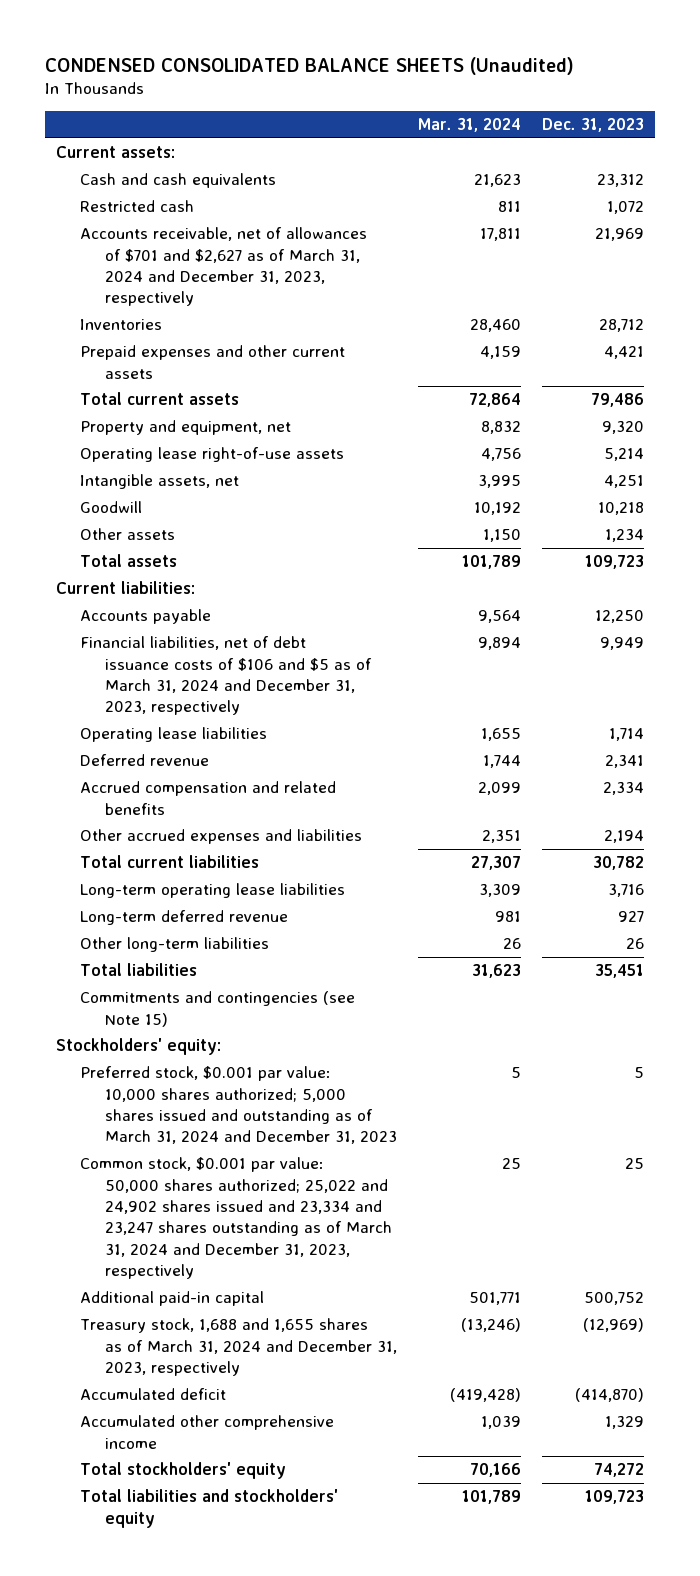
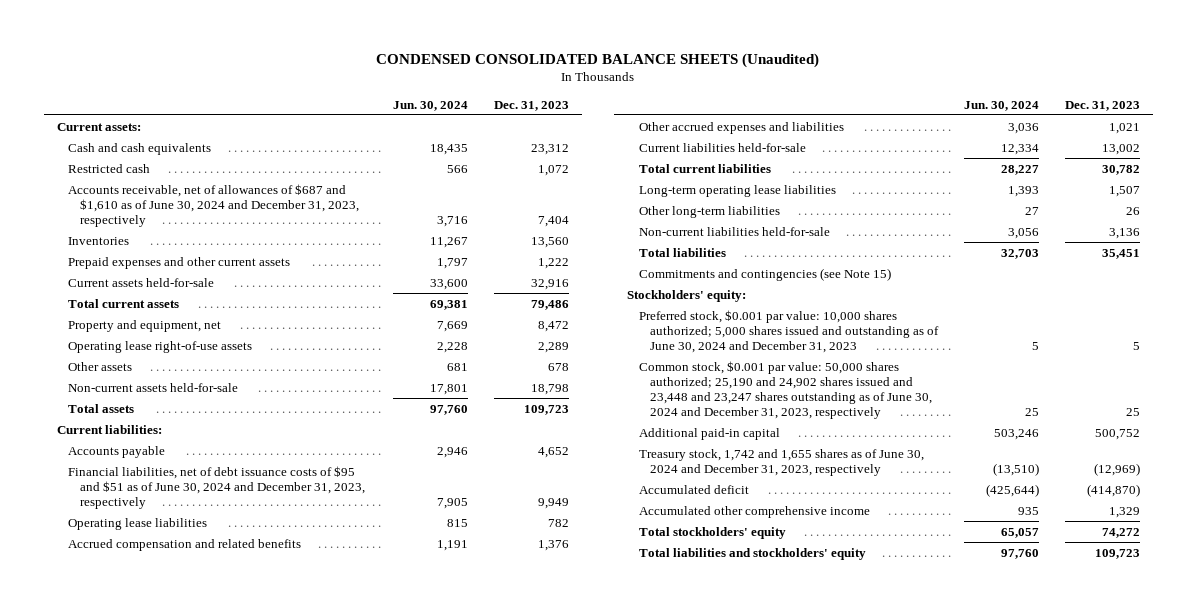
- | Mar. 31, 2024 | Dec. 31, 2023
+ | Jun. 30, 2024 | Dec. 31, 2023
- Accounts receivable, net of allowances of $701 and $2,627 as of March 31, 2024 and December 31, 2023, respectively | 17,811 | 21,969
- Inventories | 28,460 | 28,712
- Prepaid expenses and other current assets | 4,159 | 4,421
+ Accounts receivable, net of allowances of $687 and $1,610 as of June 30, 2024 and December 31, 2023, respectively | 3,716 | 7,404
+ Inventories | 11,267 | 13,560
+ Prepaid expenses and other current assets | 1,797 | 1,222
+ Current assets held-for-sale | 33,600 | 32,916
- Property and equipment, net | 8,832 | 9,320
- Operating lease right-of-use assets | 4,756 | 5,214
- Intangible assets, net | 3,995 | 4,251
- Goodwill | 10,192 | 10,218
- Other assets | 1,150 | 1,234
+ Property and equipment, net | 7,669 | 8,472
+ Operating lease right-of-use assets | 2,228 | 2,289
+ Other assets | 681 | 678
+ Non-current assets held-for-sale | 17,801 | 18,798
- Accounts payable | 9,564 | 12,250
- Financial liabilities, net of debt issuance costs of $106 and $5 as of March 31, 2024 and December 31, 2023, respectively | 9,894 | 9,949
- Operating lease liabilities | 1,655 | 1,714
- Deferred revenue | 1,744 | 2,341
- Accrued compensation and related benefits | 2,099 | 2,334
- Other accrued expenses and liabilities | 2,351 | 2,194
+ Accounts payable | 2,946 | 4,652
+ Financial liabilities, net of debt issuance costs of $95 and $51 as of June 30, 2024 and December 31, 2023, respectively | 7,905 | 9,949
+ Operating lease liabilities | 815 | 782
+ Accrued compensation and related benefits | 1,191 | 1,376
+ Other accrued expenses and liabilities | 3,036 | 1,021
+ Current liabilities held-for-sale | 12,334 | 13,002
- Long-term operating lease liabilities | 3,309 | 3,716
- Long-term deferred revenue | 981 | 927
+ Long-term operating lease liabilities | 1,393 | 1,507
+ Non-current liabilities held-for-sale | 3,056 | 3,136
- Preferred stock, $0.001 par value: 10,000 shares authorized; 5,000 shares issued and outstanding as of March 31, 2024 and December 31, 2023 | 5 | 5
- Common stock, $0.001 par value: 50,000 shares authorized; 25,022 and 24,902 shares issued and 23,334 and 23,247 shares outstanding as of March 31, 2024 and December 31, 2023, respectively | 25 | 25
+ Preferred stock, $0.001 par value: 10,000 shares authorized; 5,000 shares issued and outstanding as of June 30, 2024 and December 31, 2023 | 5 | 5
+ Common stock, $0.001 par value: 50,000 shares authorized; 25,190 and 24,902 shares issued and 23,448 and 23,247 shares outstanding as of June 30, 2024 and December 31, 2023, respectively | 25 | 25
- Treasury stock, 1,688 and 1,655 shares as of March 31, 2024 and December 31, 2023, respectively | (13,246) | (12,969)
+ Treasury stock, 1,742 and 1,655 shares as of June 30, 2024 and December 31, 2023, respectively | (13,510) | (12,969)

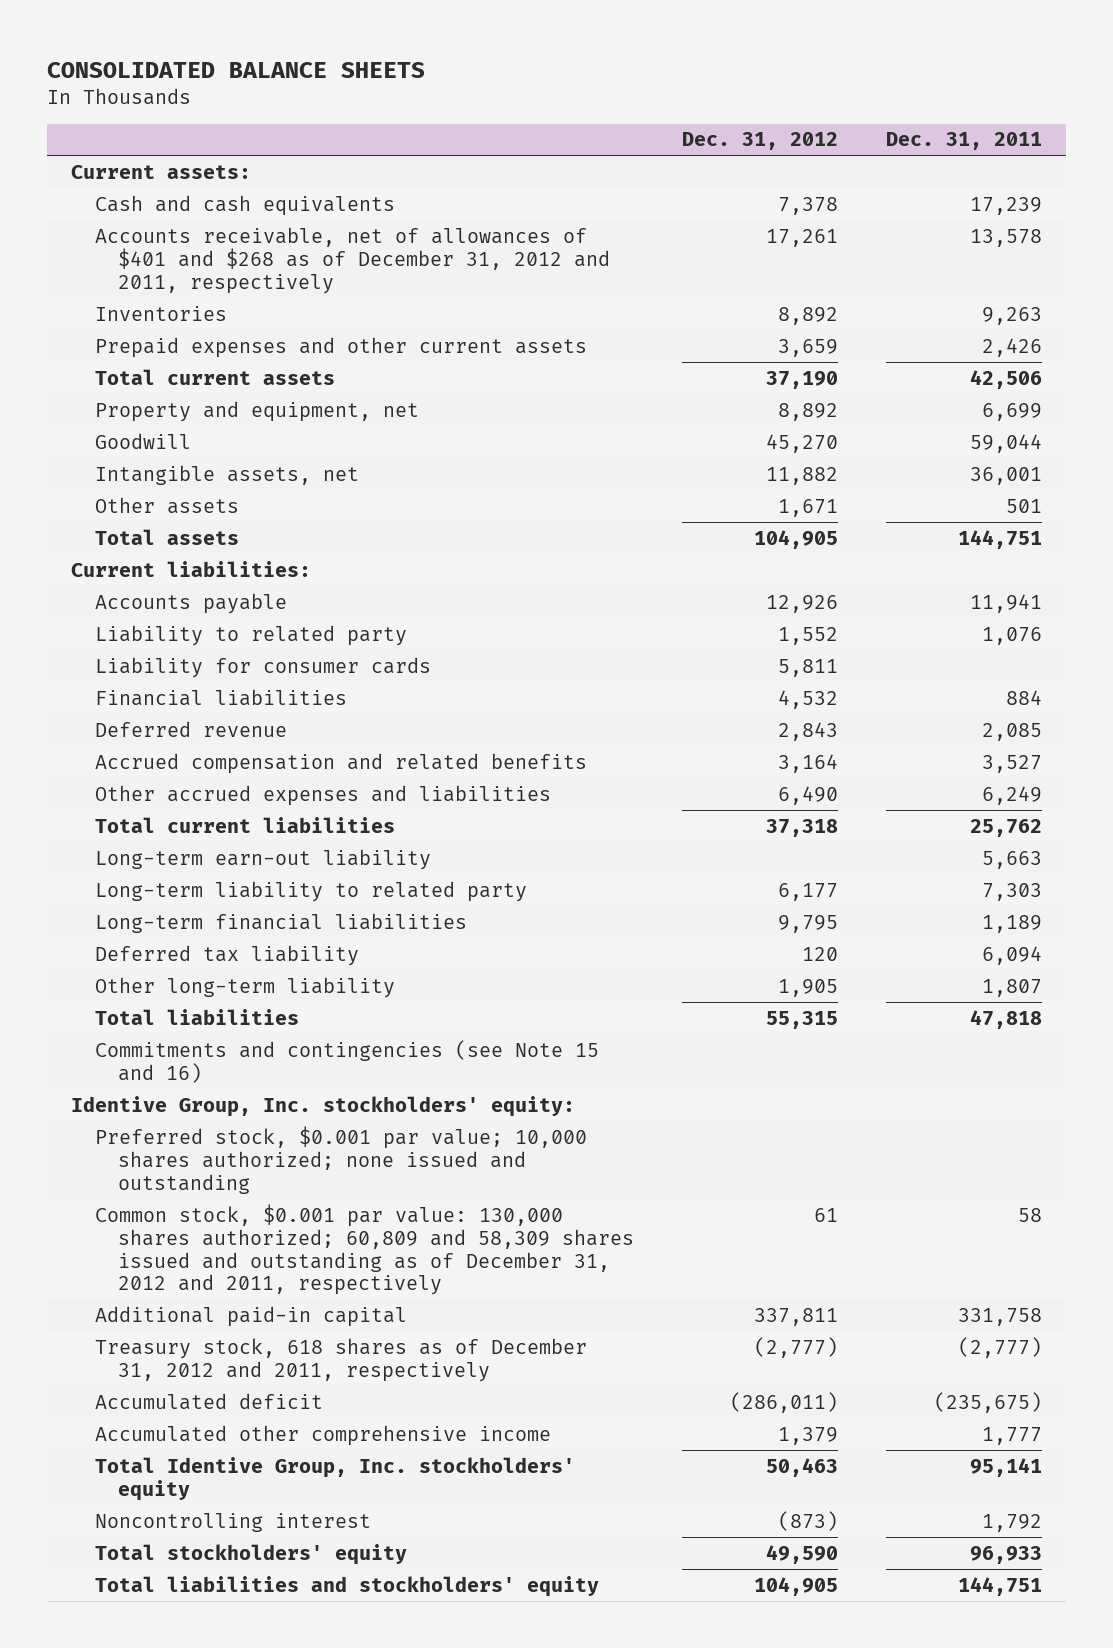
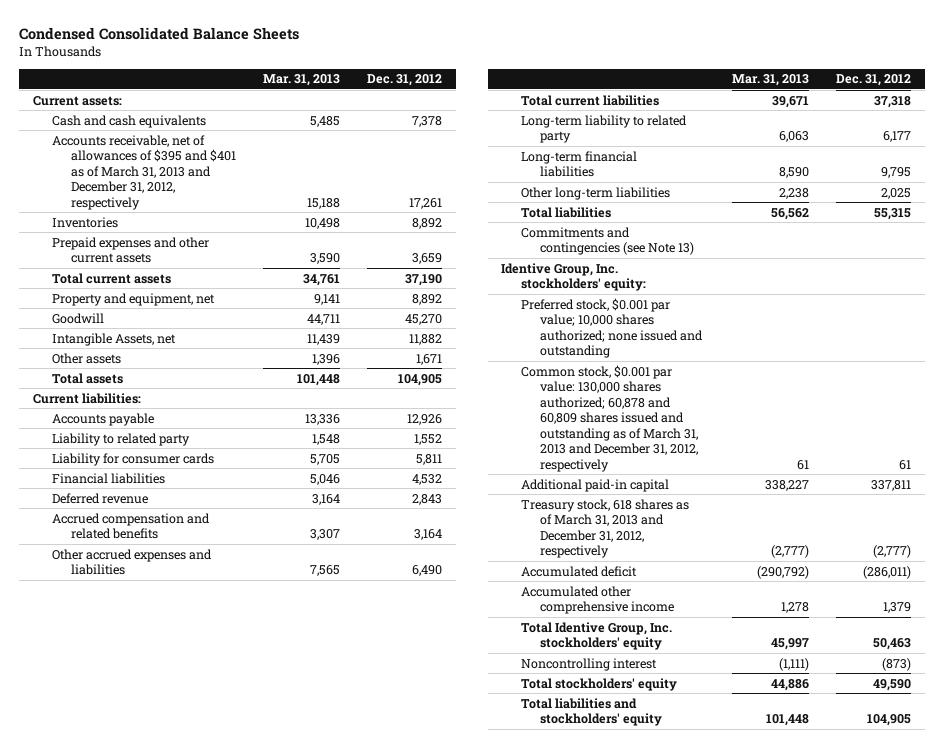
- CONSOLIDATED BALANCE SHEETS
+ Condensed Consolidated Balance Sheets
- | Dec. 31, 2012 | Dec. 31, 2011
+ | Mar. 31, 2013 | Dec. 31, 2012
- Accounts receivable, net of allowances of $401 and $268 as of December 31, 2012 and 2011, respectively | 17,261 | 13,578
+ Accounts receivable, net of allowances of $395 and $401 as of March 31, 2013 and December 31, 2012, respectively | 15,188 | 17,261
- Intangible assets, net | 11,882 | 36,001
+ Intangible Assets, net | 11,439 | 11,882
- Long-term earn-out liability | | 5,663
- Deferred tax liability | 120 | 6,094
- Other long-term liability | 1,905 | 1,807
+ Other long-term liabilities | 2,238 | 2,025
- Commitments and contingencies (see Note 15 and 16)
+ Commitments and contingencies (see Note 13)
- Common stock, $0.001 par value: 130,000 shares authorized; 60,809 and 58,309 shares issued and outstanding as of December 31, 2012 and 2011, respectively | 61 | 58
+ Common stock, $0.001 par value: 130,000 shares authorized; 60,878 and 60,809 shares issued and outstanding as of March 31, 2013 and December 31, 2012, respectively | 61 | 61
- Treasury stock, 618 shares as of December 31, 2012 and 2011, respectively | (2,777) | (2,777)
+ Treasury stock, 618 shares as of March 31, 2013 and December 31, 2012, respectively | (2,777) | (2,777)

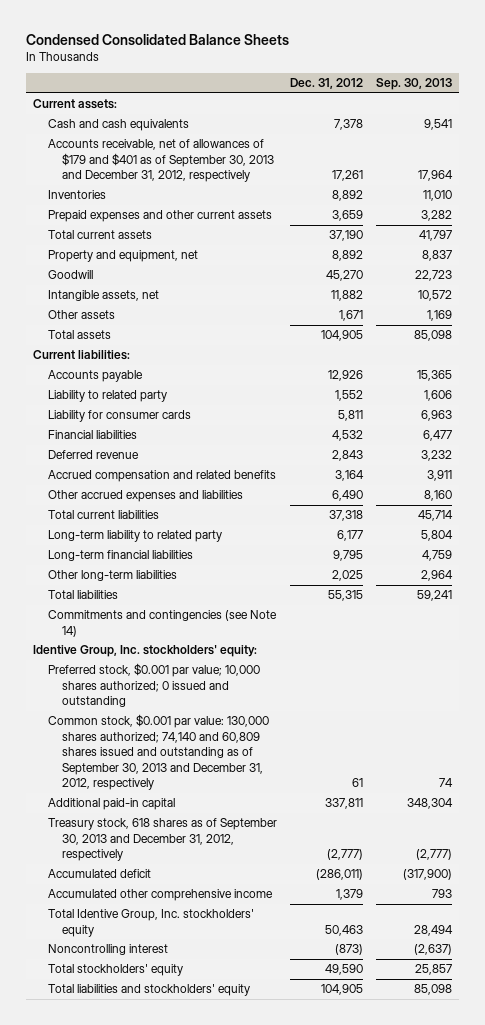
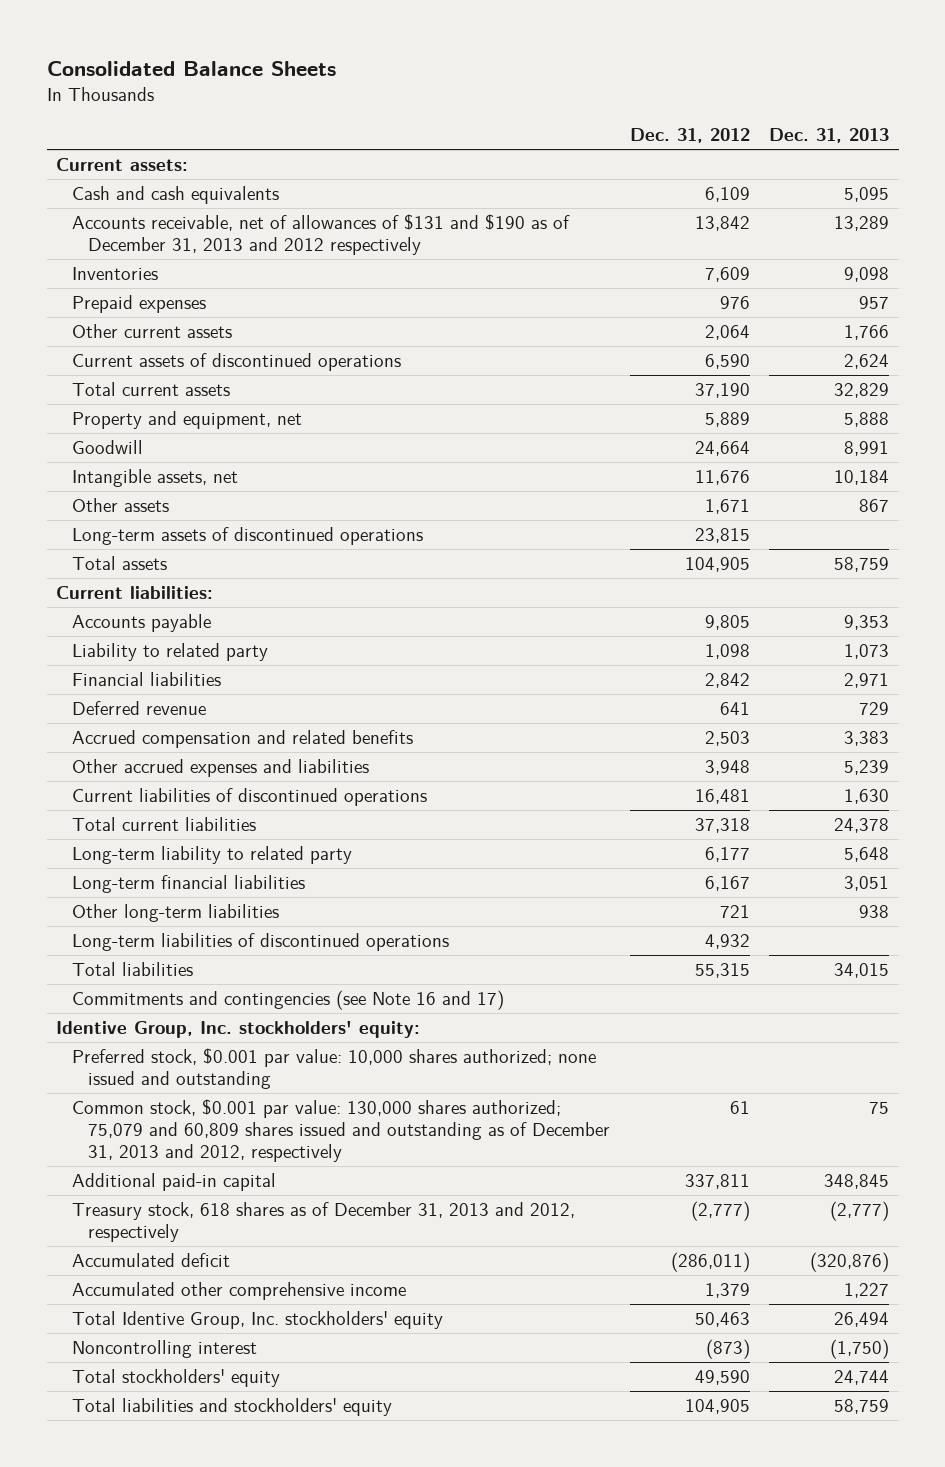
- Condensed Consolidated Balance Sheets
+ Consolidated Balance Sheets
- | Dec. 31, 2012 | Sep. 30, 2013
+ | Dec. 31, 2012 | Dec. 31, 2013
- Cash and cash equivalents | 7,378 | 9,541
- Accounts receivable, net of allowances of $179 and $401 as of September 30, 2013 and December 31, 2012, respectively | 17,261 | 17,964
- Inventories | 8,892 | 11,010
- Prepaid expenses and other current assets | 3,659 | 3,282
+ Cash and cash equivalents | 6,109 | 5,095
+ Accounts receivable, net of allowances of $131 and $190 as of December 31, 2013 and 2012 respectively | 13,842 | 13,289
+ Inventories | 7,609 | 9,098
+ Prepaid expenses | 976 | 957
+ Other current assets | 2,064 | 1,766
+ Current assets of discontinued operations | 6,590 | 2,624
- Property and equipment, net | 8,892 | 8,837
- Goodwill | 45,270 | 22,723
- Intangible assets, net | 11,882 | 10,572
+ Property and equipment, net | 5,889 | 5,888
+ Goodwill | 24,664 | 8,991
+ Intangible assets, net | 11,676 | 10,184
+ Long-term assets of discontinued operations | 23,815 |
- Accounts payable | 12,926 | 15,365
- Liability to related party | 1,552 | 1,606
- Liability for consumer cards | 5,811 | 6,963
- Financial liabilities | 4,532 | 6,477
- Deferred revenue | 2,843 | 3,232
- Accrued compensation and related benefits | 3,164 | 3,911
- Other accrued expenses and liabilities | 6,490 | 8,160
+ Accounts payable | 9,805 | 9,353
+ Liability to related party | 1,098 | 1,073
+ Financial liabilities | 2,842 | 2,971
+ Deferred revenue | 641 | 729
+ Accrued compensation and related benefits | 2,503 | 3,383
+ Other accrued expenses and liabilities | 3,948 | 5,239
+ Current liabilities of discontinued operations | 16,481 | 1,630
- Long-term financial liabilities | 9,795 | 4,759
- Other long-term liabilities | 2,025 | 2,964
+ Long-term financial liabilities | 6,167 | 3,051
+ Other long-term liabilities | 721 | 938
+ Long-term liabilities of discontinued operations | 4,932 |
- Commitments and contingencies (see Note 14)
+ Commitments and contingencies (see Note 16 and 17)
- Preferred stock, $0.001 par value; 10,000 shares authorized; 0 issued and outstanding
- Common stock, $0.001 par value: 130,000 shares authorized; 74,140 and 60,809 shares issued and outstanding as of September 30, 2013 and December 31, 2012, respectively | 61 | 74
+ Preferred stock, $0.001 par value: 10,000 shares authorized; none issued and outstanding
+ Common stock, $0.001 par value: 130,000 shares authorized; 75,079 and 60,809 shares issued and outstanding as of December 31, 2013 and 2012, respectively | 61 | 75
- Treasury stock, 618 shares as of September 30, 2013 and December 31, 2012, respectively | (2,777) | (2,777)
+ Treasury stock, 618 shares as of December 31, 2013 and 2012, respectively | (2,777) | (2,777)

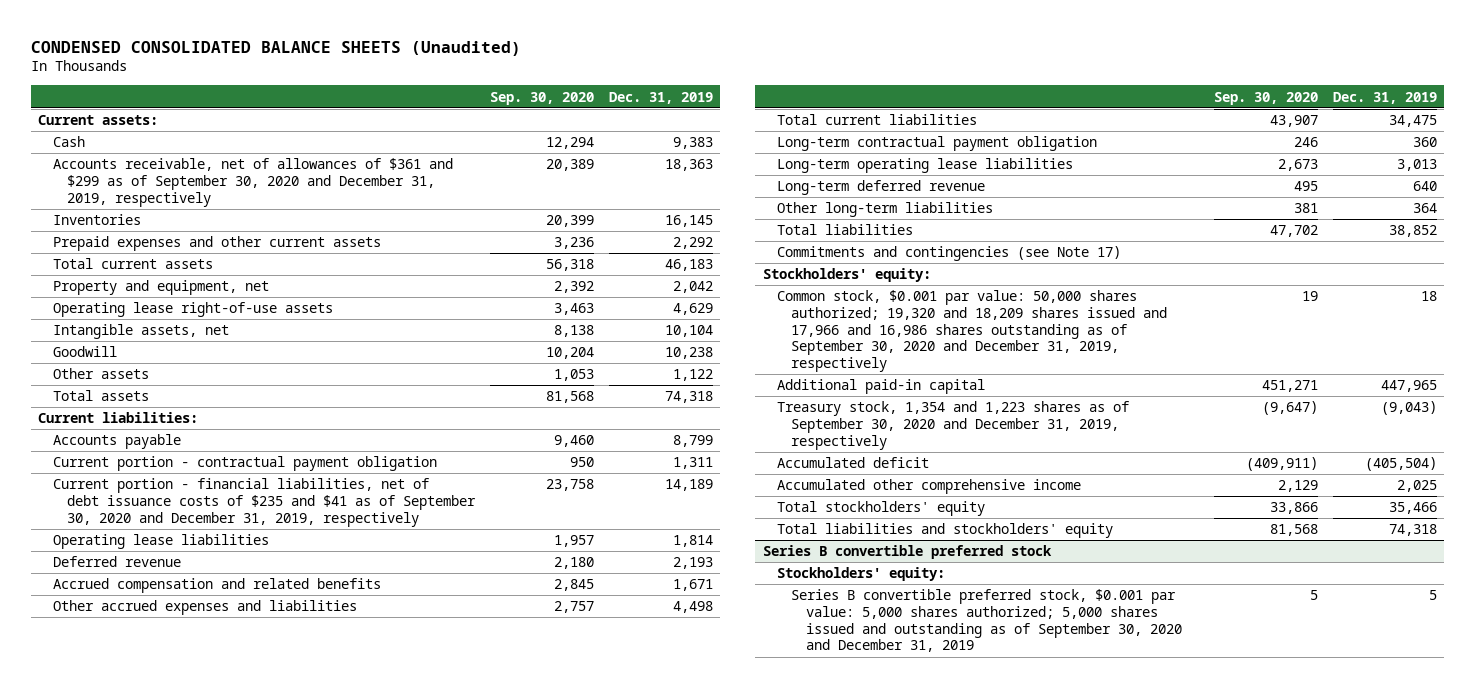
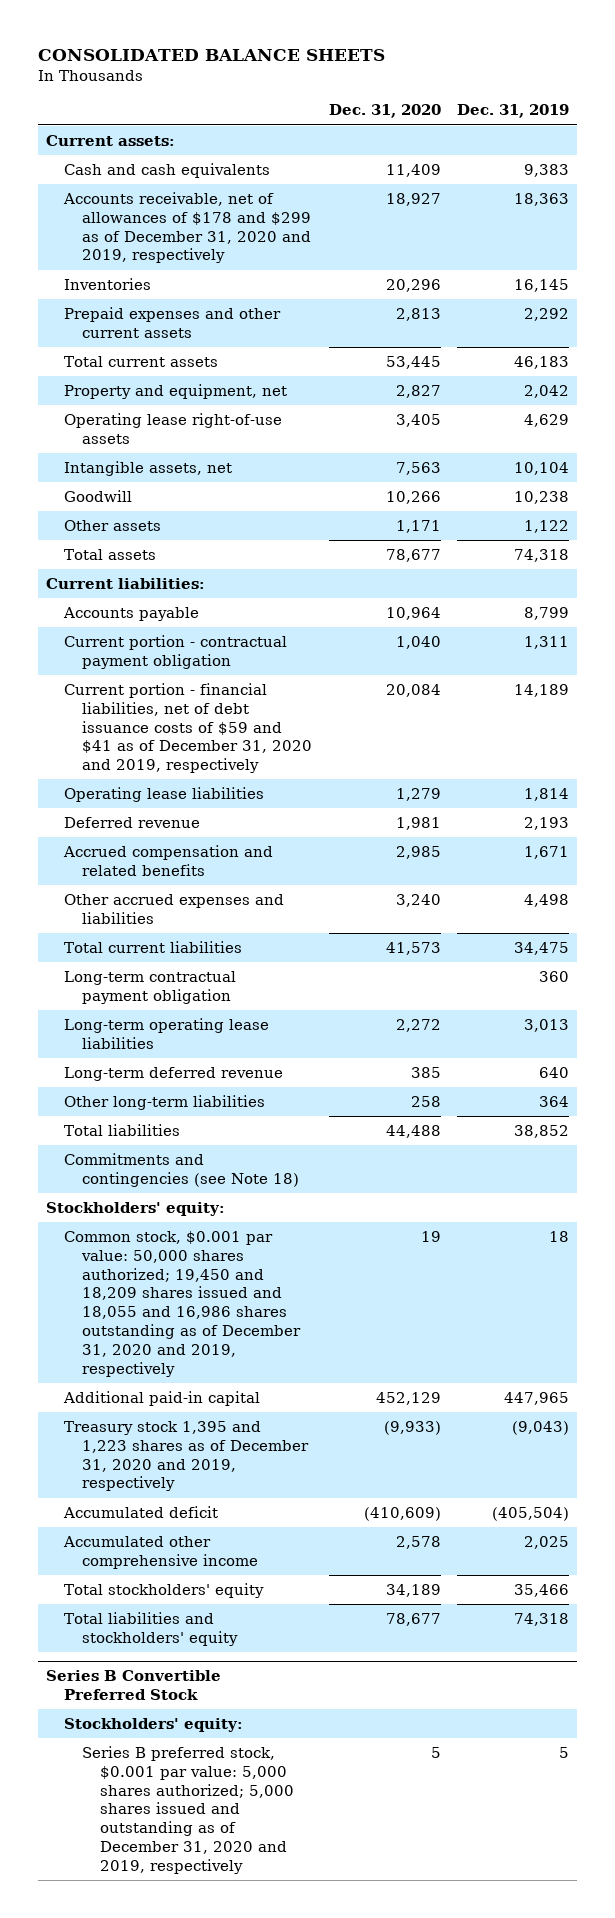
- CONDENSED CONSOLIDATED BALANCE SHEETS (Unaudited)
+ CONSOLIDATED BALANCE SHEETS
- | Sep. 30, 2020 | Dec. 31, 2019
+ | Dec. 31, 2020 | Dec. 31, 2019
- Cash | 12,294 | 9,383
- Accounts receivable, net of allowances of $361 and $299 as of September 30, 2020 and December 31, 2019, respectively | 20,389 | 18,363
+ Cash and cash equivalents | 11,409 | 9,383
+ Accounts receivable, net of allowances of $178 and $299 as of December 31, 2020 and 2019, respectively | 18,927 | 18,363
- Current portion - financial liabilities, net of debt issuance costs of $235 and $41 as of September 30, 2020 and December 31, 2019, respectively | 23,758 | 14,189
+ Current portion - financial liabilities, net of debt issuance costs of $59 and $41 as of December 31, 2020 and 2019, respectively | 20,084 | 14,189
- Commitments and contingencies (see Note 17)
+ Commitments and contingencies (see Note 18)
- Common stock, $0.001 par value: 50,000 shares authorized; 19,320 and 18,209 shares issued and 17,966 and 16,986 shares outstanding as of September 30, 2020 and December 31, 2019, respectively | 19 | 18
+ Common stock, $0.001 par value: 50,000 shares authorized; 19,450 and 18,209 shares issued and 18,055 and 16,986 shares outstanding as of December 31, 2020 and 2019, respectively | 19 | 18
- Treasury stock, 1,354 and 1,223 shares as of September 30, 2020 and December 31, 2019, respectively | (9,647) | (9,043)
+ Treasury stock 1,395 and 1,223 shares as of December 31, 2020 and 2019, respectively | (9,933) | (9,043)
- Series B convertible preferred stock
+ Series B Convertible Preferred Stock
- Series B convertible preferred stock, $0.001 par value: 5,000 shares authorized; 5,000 shares issued and outstanding as of September 30, 2020 and December 31, 2019 | 5 | 5
+ Series B preferred stock, $0.001 par value: 5,000 shares authorized; 5,000 shares issued and outstanding as of December 31, 2020 and 2019, respectively | 5 | 5

